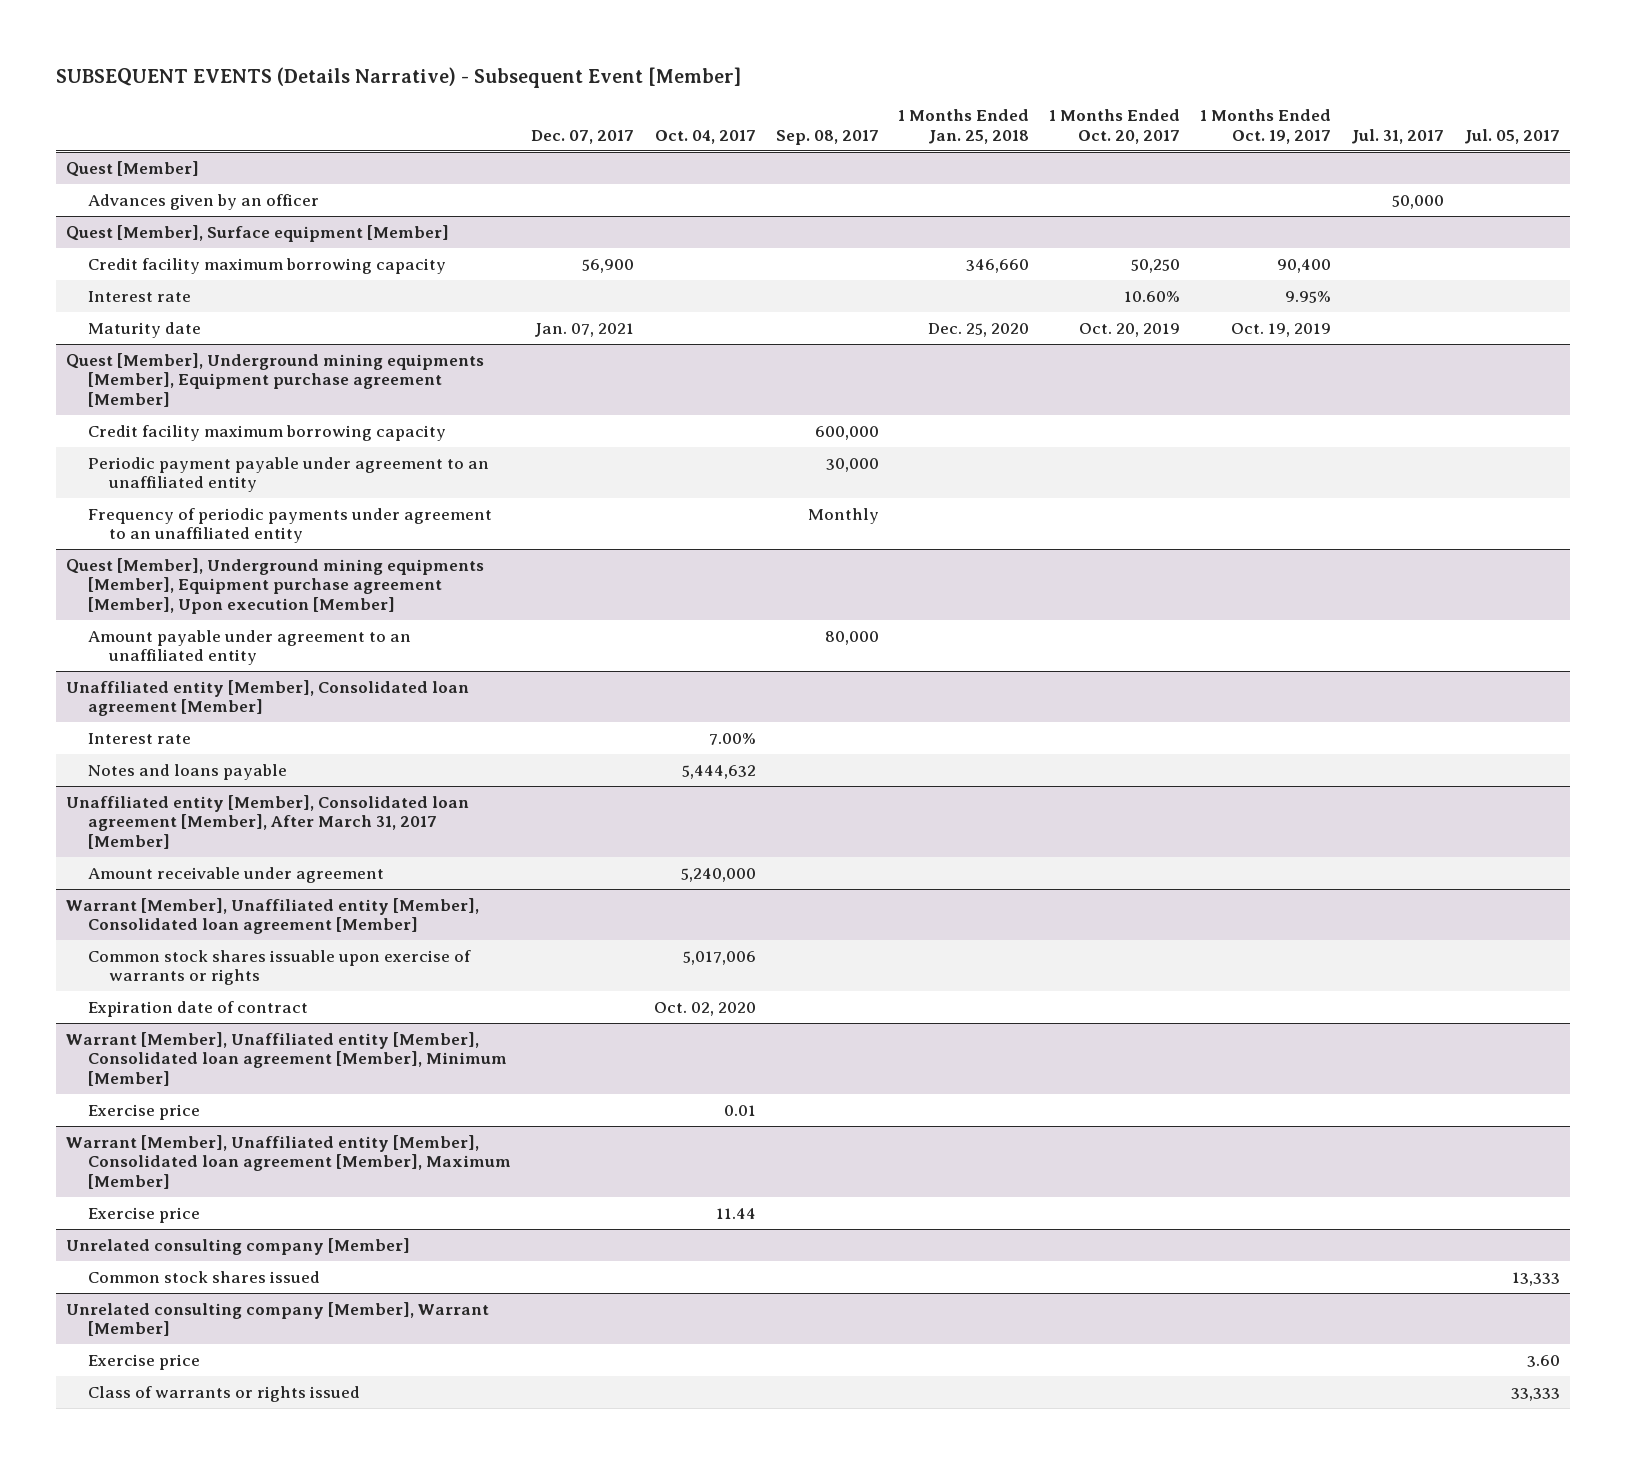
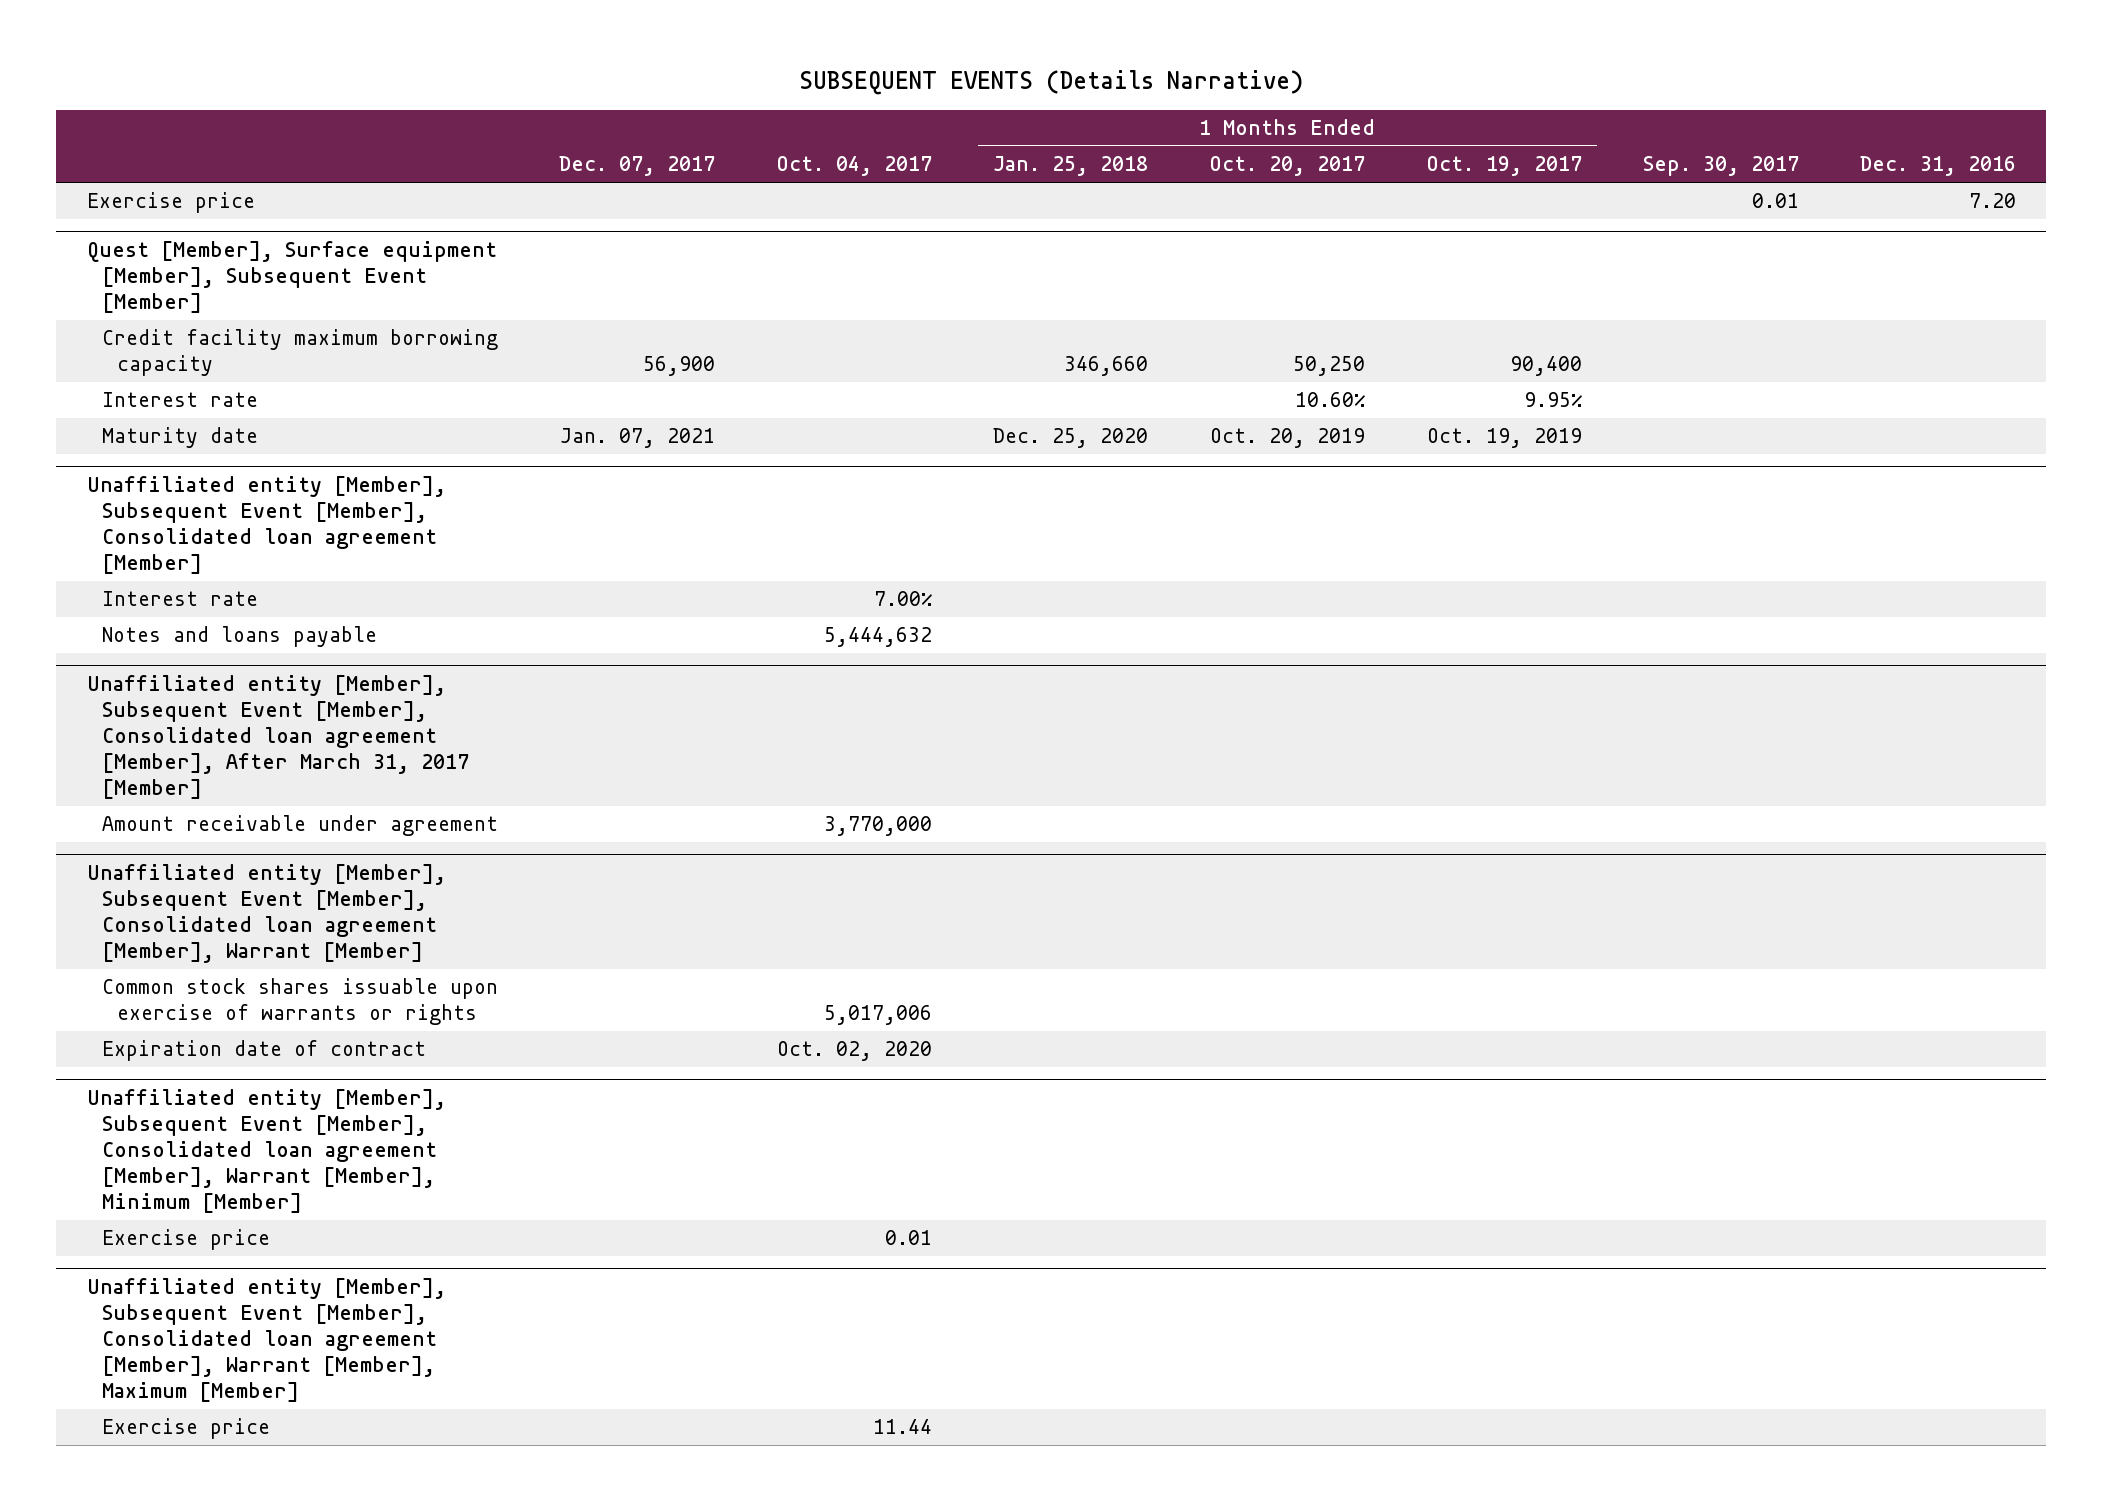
- SUBSEQUENT EVENTS (Details Narrative) - Subsequent Event [Member]
+ SUBSEQUENT EVENTS (Details Narrative)
- | Dec. 07, 2017 | Oct. 04, 2017 | Sep. 08, 2017 | 1 Months Ended Jan. 25, 2018 | 1 Months Ended Oct. 20, 2017 | 1 Months Ended Oct. 19, 2017 | Jul. 31, 2017 | Jul. 05, 2017
+ | Dec. 07, 2017 | Oct. 04, 2017 | 1 Months Ended Jan. 25, 2018 | 1 Months Ended Oct. 20, 2017 | 1 Months Ended Oct. 19, 2017 | Sep. 30, 2017 | Dec. 31, 2016
- Quest [Member]
- Advances given by an officer | | | | | | | 50,000 |
- Quest [Member], Surface equipment [Member]
+ Exercise price | | | | | | 0.01 | 7.20
+ Quest [Member], Surface equipment [Member], Subsequent Event [Member]
- Quest [Member], Underground mining equipments [Member], Equipment purchase agreement [Member]
- Credit facility maximum borrowing capacity | | | 600,000 | | | | |
- Periodic payment payable under agreement to an unaffiliated entity | | | 30,000 | | | | |
- Frequency of periodic payments under agreement to an unaffiliated entity | | | Monthly | | | | |
- Quest [Member], Underground mining equipments [Member], Equipment purchase agreement [Member], Upon execution [Member]
- Amount payable under agreement to an unaffiliated entity | | | 80,000 | | | | |
- Unaffiliated entity [Member], Consolidated loan agreement [Member]
+ Unaffiliated entity [Member], Subsequent Event [Member], Consolidated loan agreement [Member]
- Unaffiliated entity [Member], Consolidated loan agreement [Member], After March 31, 2017 [Member]
- Amount receivable under agreement | | 5,240,000 | | | | | |
- Warrant [Member], Unaffiliated entity [Member], Consolidated loan agreement [Member]
+ Unaffiliated entity [Member], Subsequent Event [Member], Consolidated loan agreement [Member], After March 31, 2017 [Member]
+ Amount receivable under agreement | | 3,770,000 | | | | |
+ Unaffiliated entity [Member], Subsequent Event [Member], Consolidated loan agreement [Member], Warrant [Member]
- Warrant [Member], Unaffiliated entity [Member], Consolidated loan agreement [Member], Minimum [Member]
+ Unaffiliated entity [Member], Subsequent Event [Member], Consolidated loan agreement [Member], Warrant [Member], Minimum [Member]
- Warrant [Member], Unaffiliated entity [Member], Consolidated loan agreement [Member], Maximum [Member]
+ Unaffiliated entity [Member], Subsequent Event [Member], Consolidated loan agreement [Member], Warrant [Member], Maximum [Member]
- Unrelated consulting company [Member]
- Common stock shares issued | | | | | | | | 13,333
- Unrelated consulting company [Member], Warrant [Member]
- Exercise price | | | | | | | | 3.60
- Class of warrants or rights issued | | | | | | | | 33,333

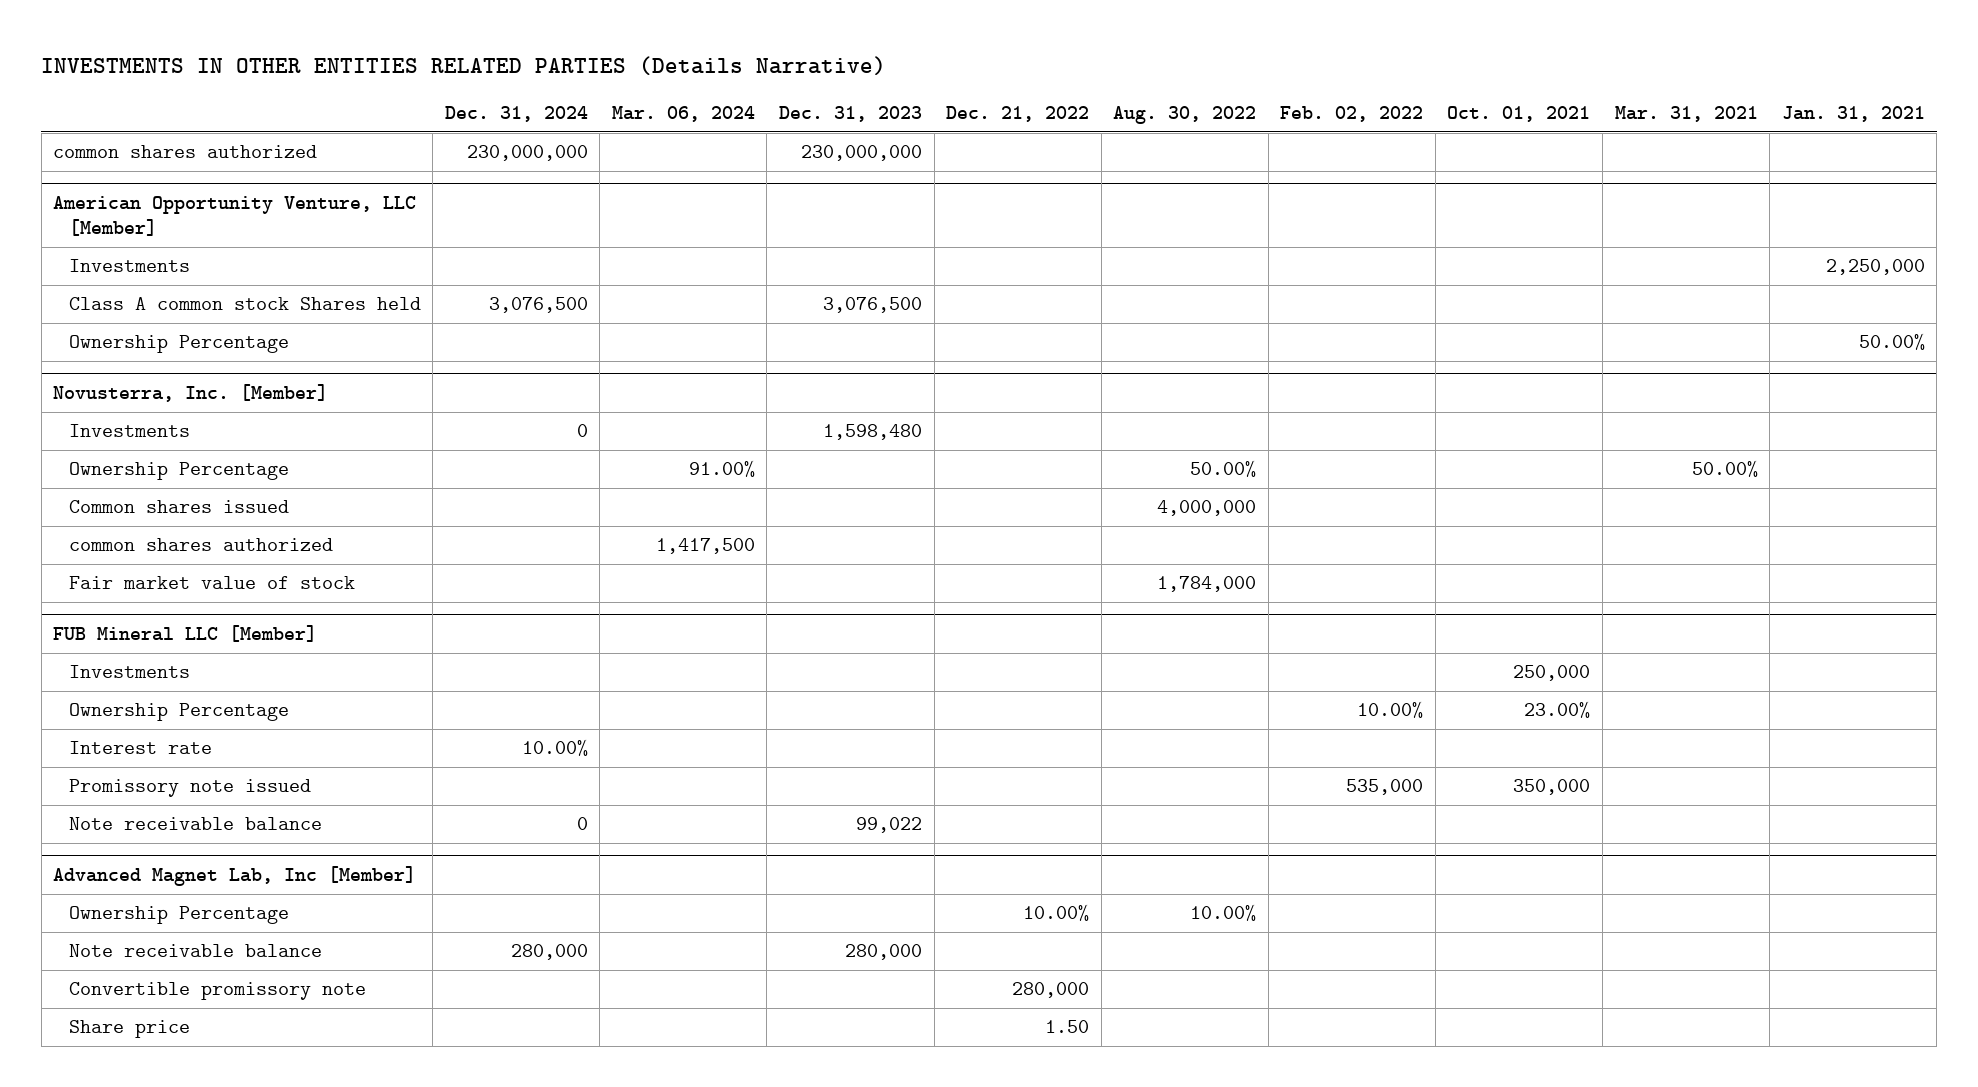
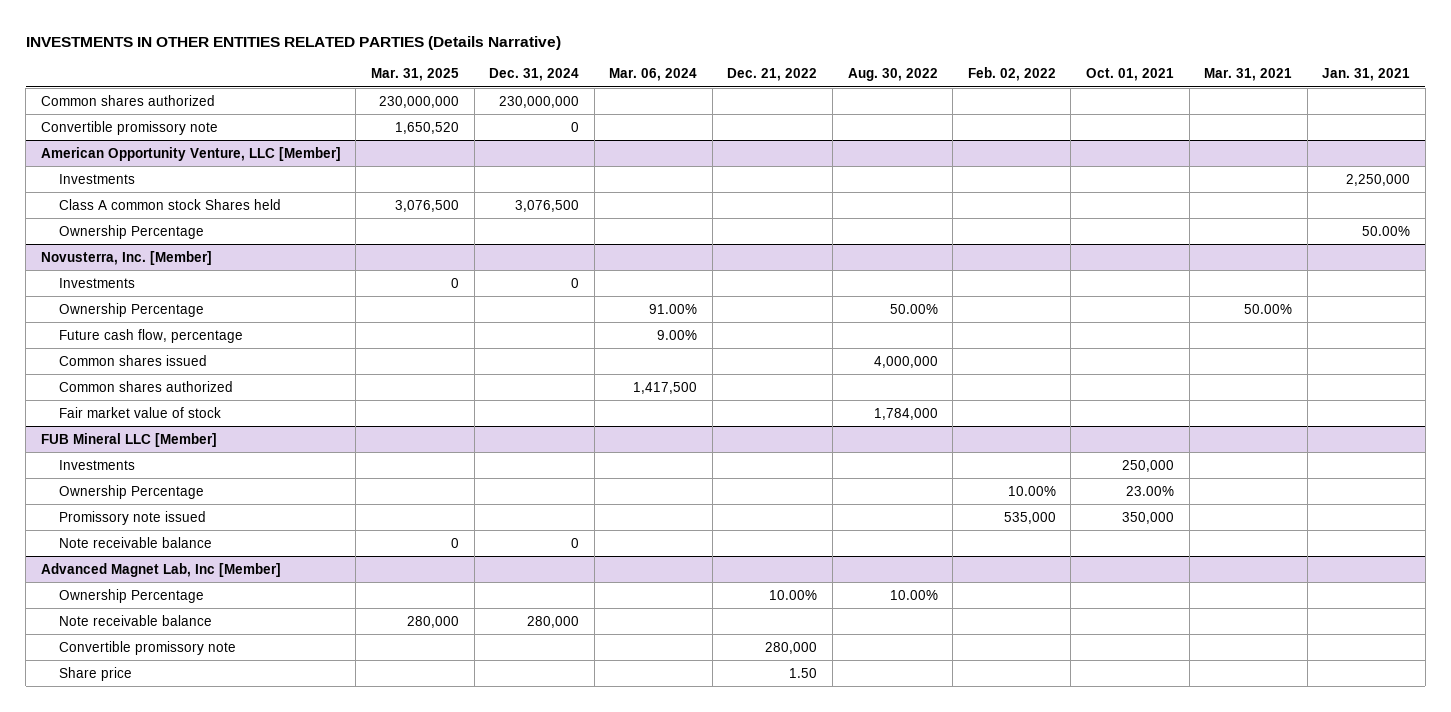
- | Dec. 31, 2024 | Mar. 06, 2024 | Dec. 31, 2023 | Dec. 21, 2022 | Aug. 30, 2022 | Feb. 02, 2022 | Oct. 01, 2021 | Mar. 31, 2021 | Jan. 31, 2021
+ | Mar. 31, 2025 | Dec. 31, 2024 | Mar. 06, 2024 | Dec. 21, 2022 | Aug. 30, 2022 | Feb. 02, 2022 | Oct. 01, 2021 | Mar. 31, 2021 | Jan. 31, 2021
- common shares authorized | 230,000,000 | | 230,000,000 | | | | | |
+ Common shares authorized | 230,000,000 | 230,000,000 | | | | | | |
+ Convertible promissory note | 1,650,520 | 0 | | | | | | |
@ Novusterra, Inc. [Member]
+ Future cash flow, percentage | | | 9.00% | | | | | |
- common shares authorized | | 1,417,500 | | | | | | |
+ Common shares authorized | | | 1,417,500 | | | | | |
@ FUB Mineral LLC [Member]
- Interest rate | 10.00% | | | | | | | |

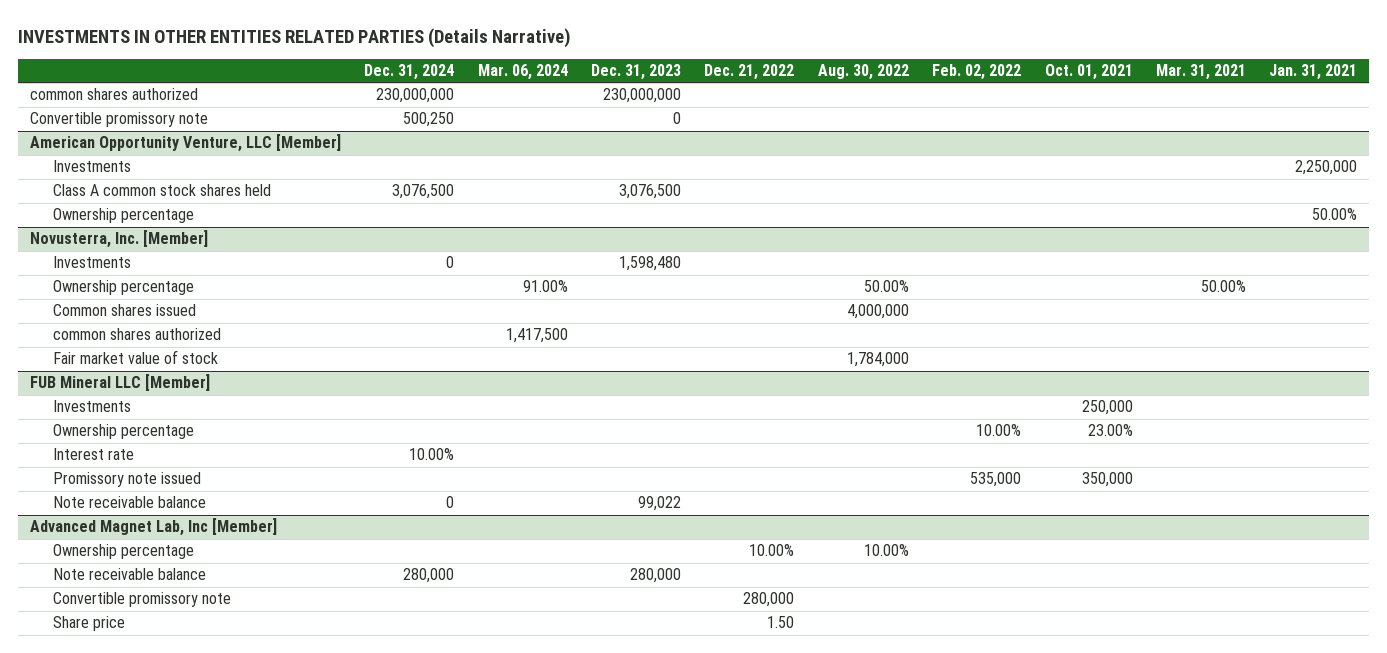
- | Mar. 31, 2025 | Dec. 31, 2024 | Mar. 06, 2024 | Dec. 21, 2022 | Aug. 30, 2022 | Feb. 02, 2022 | Oct. 01, 2021 | Mar. 31, 2021 | Jan. 31, 2021
+ | Dec. 31, 2024 | Mar. 06, 2024 | Dec. 31, 2023 | Dec. 21, 2022 | Aug. 30, 2022 | Feb. 02, 2022 | Oct. 01, 2021 | Mar. 31, 2021 | Jan. 31, 2021
- Common shares authorized | 230,000,000 | 230,000,000 | | | | | | |
- Convertible promissory note | 1,650,520 | 0 | | | | | | |
+ common shares authorized | 230,000,000 | | 230,000,000 | | | | | |
+ Convertible promissory note | 500,250 | | 0 | | | | | |
@ American Opportunity Venture, LLC [Member]
- Class A common stock Shares held | 3,076,500 | 3,076,500 | | | | | | |
- Ownership Percentage | | | | | | | | | 50.00%
+ Class A common stock shares held | 3,076,500 | | 3,076,500 | | | | | |
+ Ownership percentage | | | | | | | | | 50.00%
@ Novusterra, Inc. [Member]
- Ownership Percentage | | | 91.00% | | 50.00% | | | 50.00% |
- Future cash flow, percentage | | | 9.00% | | | | | |
+ Ownership percentage | | 91.00% | | | 50.00% | | | 50.00% |
- Common shares authorized | | | 1,417,500 | | | | | |
+ common shares authorized | | 1,417,500 | | | | | | |
@ FUB Mineral LLC [Member]
- Ownership Percentage | | | | | | 10.00% | 23.00% | |
+ Ownership percentage | | | | | | 10.00% | 23.00% | |
+ Interest rate | 10.00% | | | | | | | |
@ Advanced Magnet Lab, Inc [Member]
- Ownership Percentage | | | | 10.00% | 10.00% | | | |
+ Ownership percentage | | | | 10.00% | 10.00% | | | |

